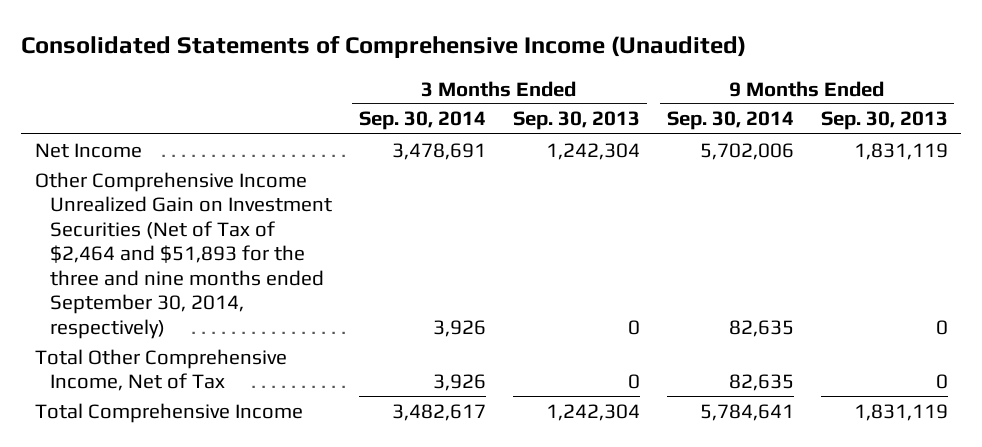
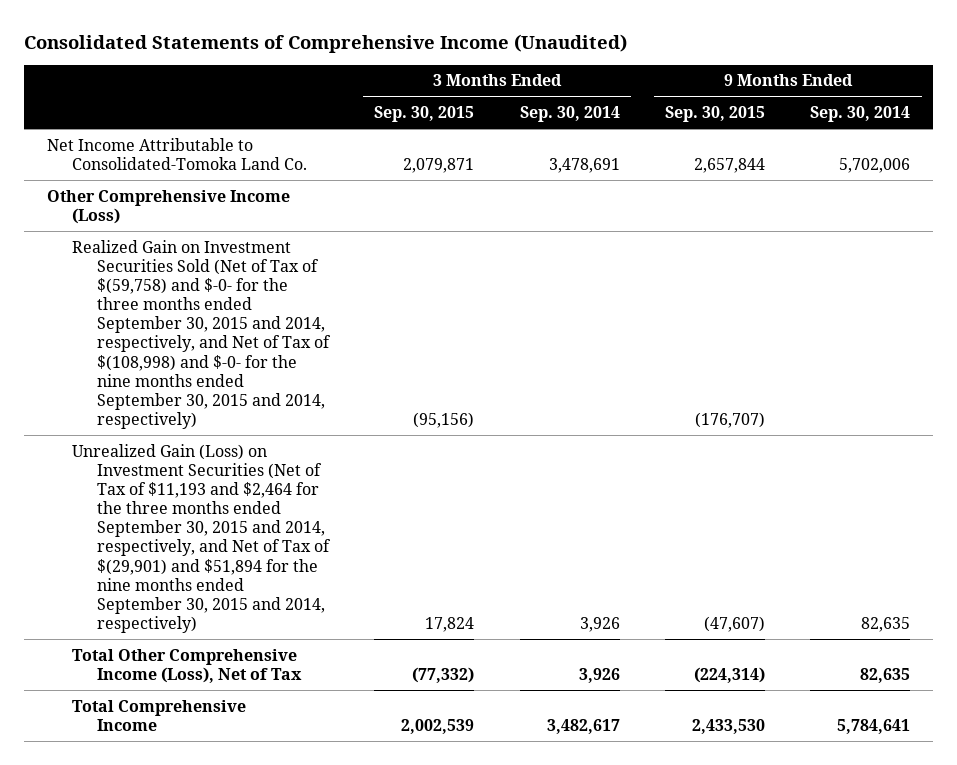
- | 3 Months Ended Sep. 30, 2014 | 3 Months Ended Sep. 30, 2013 | 9 Months Ended Sep. 30, 2014 | 9 Months Ended Sep. 30, 2013
+ | 3 Months Ended Sep. 30, 2015 | 3 Months Ended Sep. 30, 2014 | 9 Months Ended Sep. 30, 2015 | 9 Months Ended Sep. 30, 2014
- Net Income | 3,478,691 | 1,242,304 | 5,702,006 | 1,831,119
- Other Comprehensive Income Unrealized Gain on Investment Securities (Net of Tax of $2,464 and $51,893 for the three and nine months ended September 30, 2014, respectively) | 3,926 | 0 | 82,635 | 0
- Total Other Comprehensive Income, Net of Tax | 3,926 | 0 | 82,635 | 0
+ Net Income Attributable to Consolidated-Tomoka Land Co. | 2,079,871 | 3,478,691 | 2,657,844 | 5,702,006
+ Other Comprehensive Income (Loss)
+ Realized Gain on Investment Securities Sold (Net of Tax of $(59,758) and $-0- for the three months ended September 30, 2015 and 2014, respectively, and Net of Tax of $(108,998) and $-0- for the nine months ended September 30, 2015 and 2014, respectively) | (95,156) | | (176,707) |
+ Unrealized Gain (Loss) on Investment Securities (Net of Tax of $11,193 and $2,464 for the three months ended September 30, 2015 and 2014, respectively, and Net of Tax of $(29,901) and $51,894 for the nine months ended September 30, 2015 and 2014, respectively) | 17,824 | 3,926 | (47,607) | 82,635
+ Total Other Comprehensive Income (Loss), Net of Tax | (77,332) | 3,926 | (224,314) | 82,635

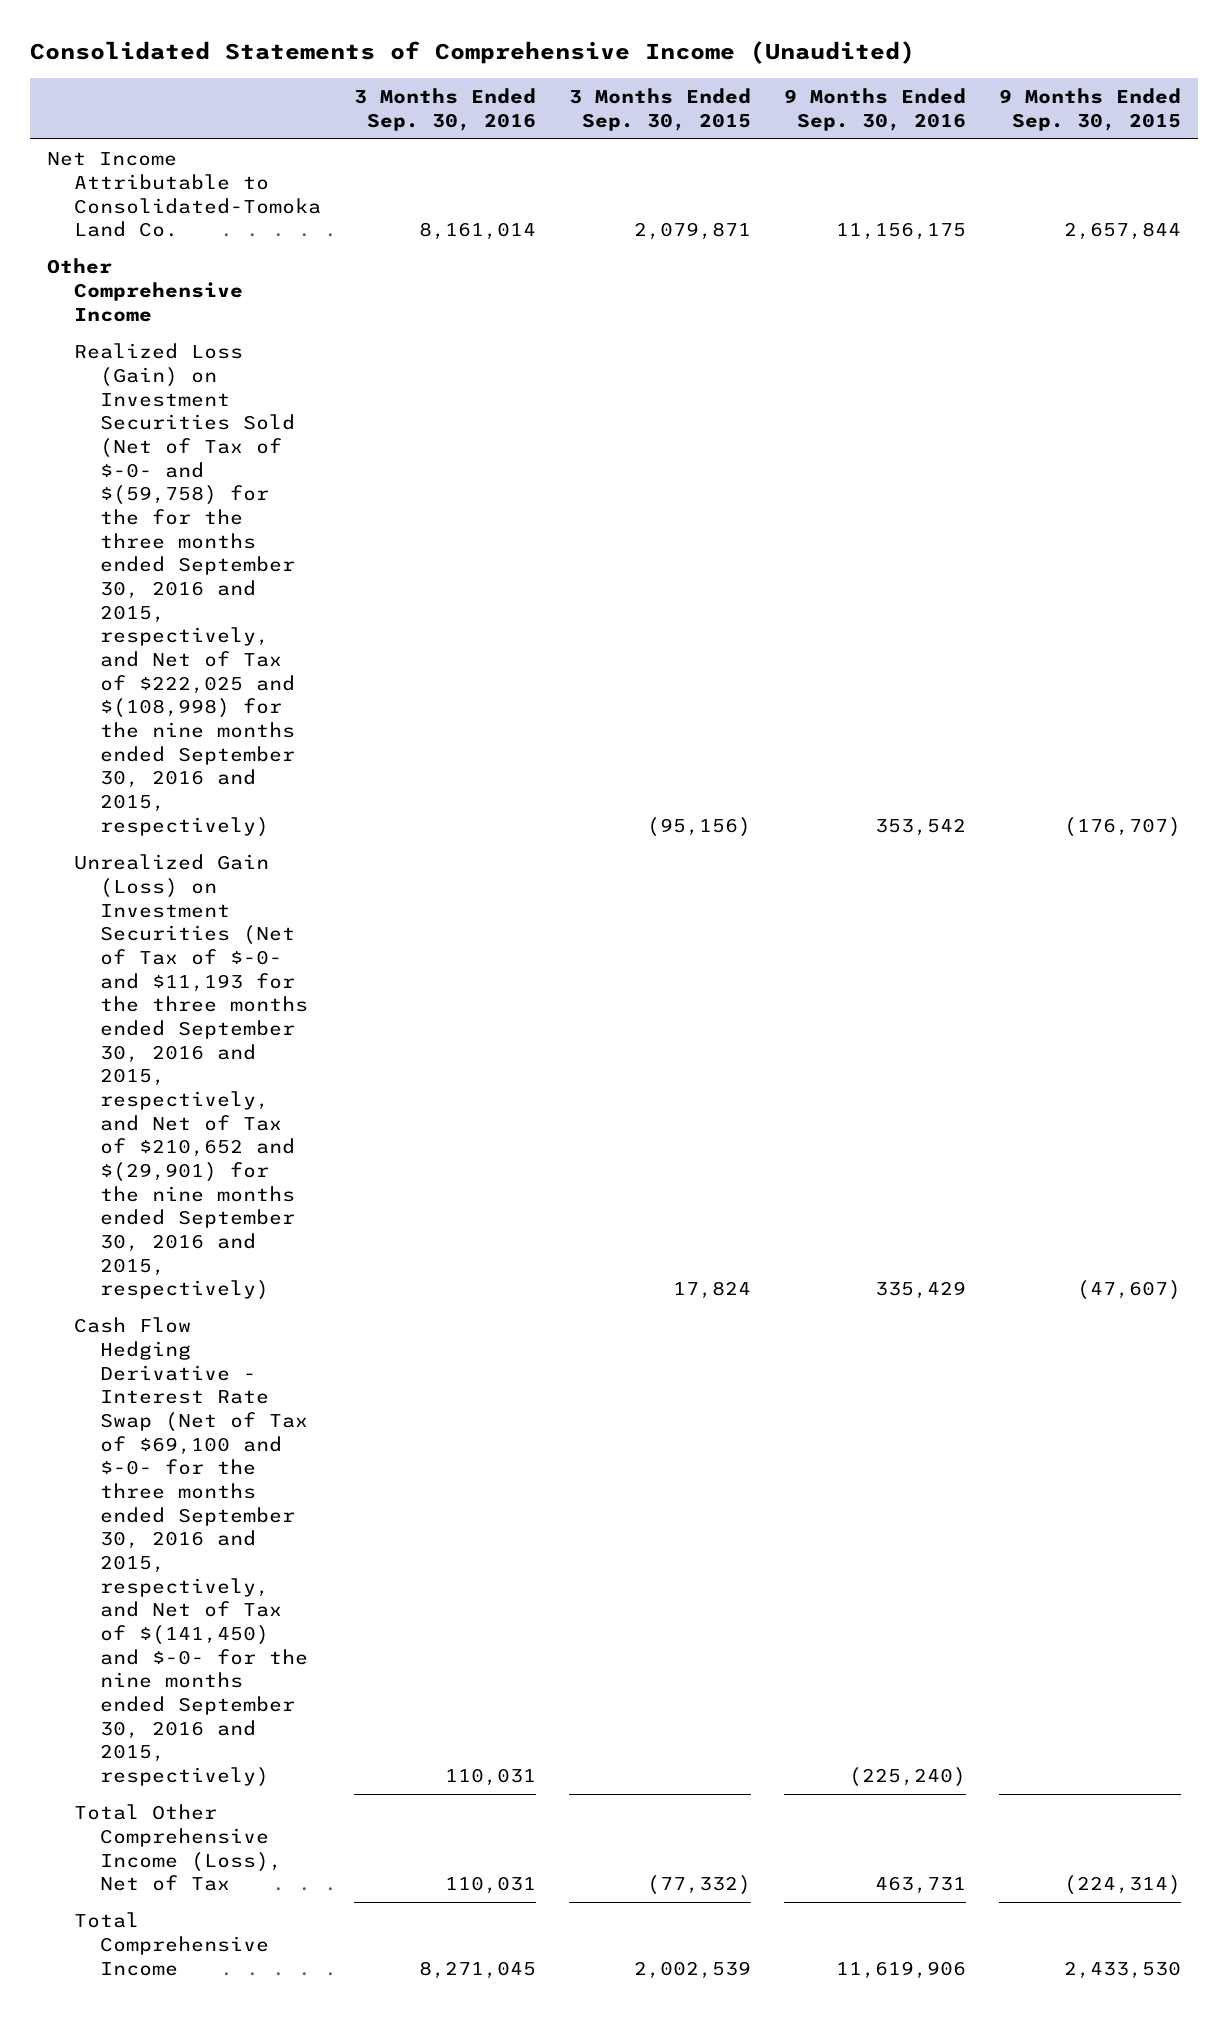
- | 3 Months Ended Sep. 30, 2015 | 3 Months Ended Sep. 30, 2014 | 9 Months Ended Sep. 30, 2015 | 9 Months Ended Sep. 30, 2014
+ | 3 Months Ended Sep. 30, 2016 | 3 Months Ended Sep. 30, 2015 | 9 Months Ended Sep. 30, 2016 | 9 Months Ended Sep. 30, 2015
- Other Comprehensive Income (Loss)
- Realized Gain on Investment Securities Sold (Net of Tax of $(59,758) and $-0- for the three months ended September 30, 2015 and 2014, respectively, and Net of Tax of $(108,998) and $-0- for the nine months ended September 30, 2015 and 2014, respectively) | (95,156) | | (176,707) |
- Unrealized Gain (Loss) on Investment Securities (Net of Tax of $11,193 and $2,464 for the three months ended September 30, 2015 and 2014, respectively, and Net of Tax of $(29,901) and $51,894 for the nine months ended September 30, 2015 and 2014, respectively) | 17,824 | 3,926 | (47,607) | 82,635
+ Other Comprehensive Income
+ Realized Loss (Gain) on Investment Securities Sold (Net of Tax of $-0- and $(59,758) for the for the three months ended September 30, 2016 and 2015, respectively, and Net of Tax of $222,025 and $(108,998) for the nine months ended September 30, 2016 and 2015, respectively) | | (95,156) | 353,542 | (176,707)
+ Unrealized Gain (Loss) on Investment Securities (Net of Tax of $-0- and $11,193 for the three months ended September 30, 2016 and 2015, respectively, and Net of Tax of $210,652 and $(29,901) for the nine months ended September 30, 2016 and 2015, respectively) | | 17,824 | 335,429 | (47,607)
+ Cash Flow Hedging Derivative - Interest Rate Swap (Net of Tax of $69,100 and $-0- for the three months ended September 30, 2016 and 2015, respectively, and Net of Tax of $(141,450) and $-0- for the nine months ended September 30, 2016 and 2015, respectively) | 110,031 | | (225,240) |

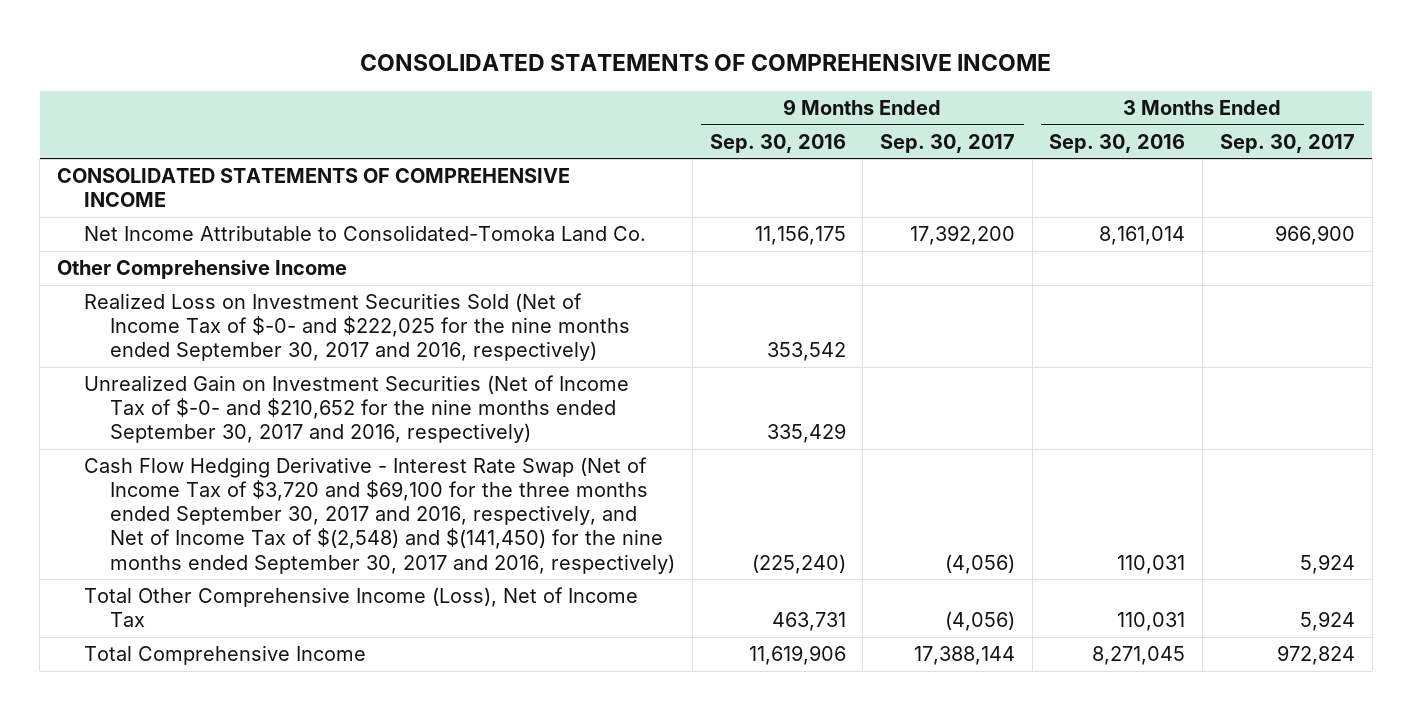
- Consolidated Statements of Comprehensive Income (Unaudited)
+ CONSOLIDATED STATEMENTS OF COMPREHENSIVE INCOME
- | 3 Months Ended Sep. 30, 2016 | 3 Months Ended Sep. 30, 2015 | 9 Months Ended Sep. 30, 2016 | 9 Months Ended Sep. 30, 2015
+ | 9 Months Ended Sep. 30, 2016 | 9 Months Ended Sep. 30, 2017 | 3 Months Ended Sep. 30, 2016 | 3 Months Ended Sep. 30, 2017
+ CONSOLIDATED STATEMENTS OF COMPREHENSIVE INCOME
- Realized Loss (Gain) on Investment Securities Sold (Net of Tax of $-0- and $(59,758) for the for the three months ended September 30, 2016 and 2015, respectively, and Net of Tax of $222,025 and $(108,998) for the nine months ended September 30, 2016 and 2015, respectively) | | (95,156) | 353,542 | (176,707)
- Unrealized Gain (Loss) on Investment Securities (Net of Tax of $-0- and $11,193 for the three months ended September 30, 2016 and 2015, respectively, and Net of Tax of $210,652 and $(29,901) for the nine months ended September 30, 2016 and 2015, respectively) | | 17,824 | 335,429 | (47,607)
- Cash Flow Hedging Derivative - Interest Rate Swap (Net of Tax of $69,100 and $-0- for the three months ended September 30, 2016 and 2015, respectively, and Net of Tax of $(141,450) and $-0- for the nine months ended September 30, 2016 and 2015, respectively) | 110,031 | | (225,240) |
- Total Other Comprehensive Income (Loss), Net of Tax | 110,031 | (77,332) | 463,731 | (224,314)
+ Realized Loss on Investment Securities Sold (Net of Income Tax of $-0- and $222,025 for the nine months ended September 30, 2017 and 2016, respectively) | 353,542 | | |
+ Unrealized Gain on Investment Securities (Net of Income Tax of $-0- and $210,652 for the nine months ended September 30, 2017 and 2016, respectively) | 335,429 | | |
+ Cash Flow Hedging Derivative - Interest Rate Swap (Net of Income Tax of $3,720 and $69,100 for the three months ended September 30, 2017 and 2016, respectively, and Net of Income Tax of $(2,548) and $(141,450) for the nine months ended September 30, 2017 and 2016, respectively) | (225,240) | (4,056) | 110,031 | 5,924
+ Total Other Comprehensive Income (Loss), Net of Income Tax | 463,731 | (4,056) | 110,031 | 5,924

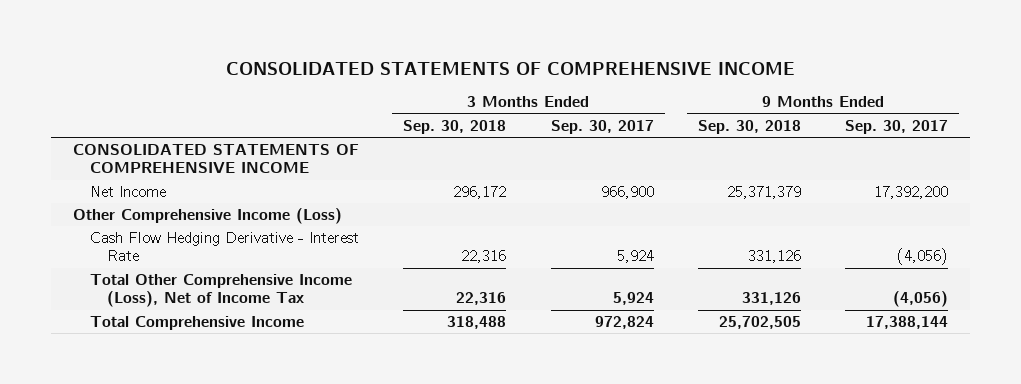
- | 9 Months Ended Sep. 30, 2016 | 9 Months Ended Sep. 30, 2017 | 3 Months Ended Sep. 30, 2016 | 3 Months Ended Sep. 30, 2017
+ | 3 Months Ended Sep. 30, 2018 | 3 Months Ended Sep. 30, 2017 | 9 Months Ended Sep. 30, 2018 | 9 Months Ended Sep. 30, 2017
- Net Income Attributable to Consolidated-Tomoka Land Co. | 11,156,175 | 17,392,200 | 8,161,014 | 966,900
- Other Comprehensive Income
- Realized Loss on Investment Securities Sold (Net of Income Tax of $-0- and $222,025 for the nine months ended September 30, 2017 and 2016, respectively) | 353,542 | | |
- Unrealized Gain on Investment Securities (Net of Income Tax of $-0- and $210,652 for the nine months ended September 30, 2017 and 2016, respectively) | 335,429 | | |
- Cash Flow Hedging Derivative - Interest Rate Swap (Net of Income Tax of $3,720 and $69,100 for the three months ended September 30, 2017 and 2016, respectively, and Net of Income Tax of $(2,548) and $(141,450) for the nine months ended September 30, 2017 and 2016, respectively) | (225,240) | (4,056) | 110,031 | 5,924
+ Net Income | 296,172 | 966,900 | 25,371,379 | 17,392,200
+ Other Comprehensive Income (Loss)
+ Cash Flow Hedging Derivative - Interest Rate | 22,316 | 5,924 | 331,126 | (4,056)

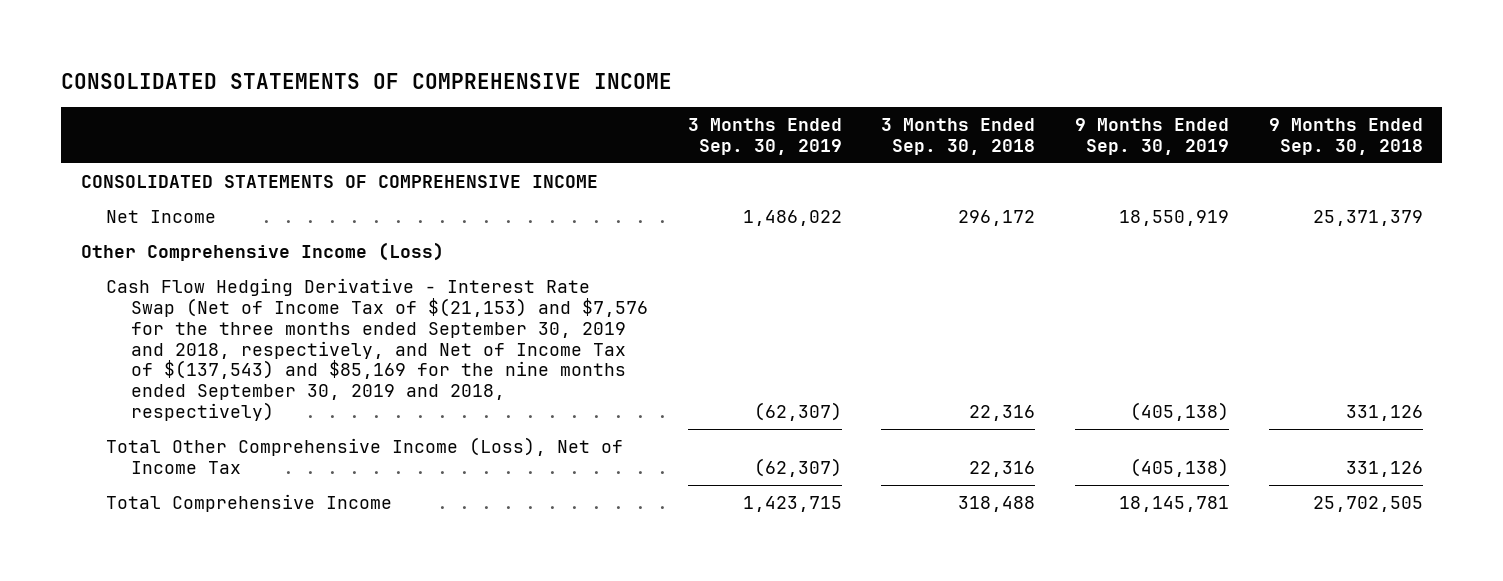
- | 3 Months Ended Sep. 30, 2018 | 3 Months Ended Sep. 30, 2017 | 9 Months Ended Sep. 30, 2018 | 9 Months Ended Sep. 30, 2017
+ | 3 Months Ended Sep. 30, 2019 | 3 Months Ended Sep. 30, 2018 | 9 Months Ended Sep. 30, 2019 | 9 Months Ended Sep. 30, 2018
- Cash Flow Hedging Derivative - Interest Rate | 22,316 | 5,924 | 331,126 | (4,056)
+ Cash Flow Hedging Derivative - Interest Rate Swap (Net of Income Tax of $(21,153) and $7,576 for the three months ended September 30, 2019 and 2018, respectively, and Net of Income Tax of $(137,543) and $85,169 for the nine months ended September 30, 2019 and 2018, respectively) | (62,307) | 22,316 | (405,138) | 331,126

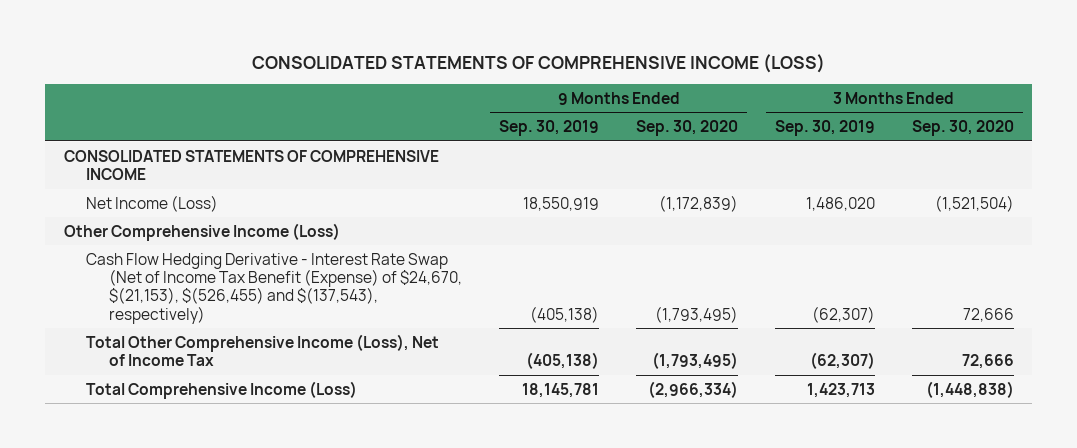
- CONSOLIDATED STATEMENTS OF COMPREHENSIVE INCOME
+ CONSOLIDATED STATEMENTS OF COMPREHENSIVE INCOME (LOSS)
- | 3 Months Ended Sep. 30, 2019 | 3 Months Ended Sep. 30, 2018 | 9 Months Ended Sep. 30, 2019 | 9 Months Ended Sep. 30, 2018
+ | 9 Months Ended Sep. 30, 2019 | 9 Months Ended Sep. 30, 2020 | 3 Months Ended Sep. 30, 2019 | 3 Months Ended Sep. 30, 2020
- Net Income | 1,486,022 | 296,172 | 18,550,919 | 25,371,379
+ Net Income (Loss) | 18,550,919 | (1,172,839) | 1,486,020 | (1,521,504)
- Cash Flow Hedging Derivative - Interest Rate Swap (Net of Income Tax of $(21,153) and $7,576 for the three months ended September 30, 2019 and 2018, respectively, and Net of Income Tax of $(137,543) and $85,169 for the nine months ended September 30, 2019 and 2018, respectively) | (62,307) | 22,316 | (405,138) | 331,126
+ Cash Flow Hedging Derivative - Interest Rate Swap (Net of Income Tax Benefit (Expense) of $24,670, $(21,153), $(526,455) and $(137,543), respectively) | (405,138) | (1,793,495) | (62,307) | 72,666
- Total Comprehensive Income | 1,423,715 | 318,488 | 18,145,781 | 25,702,505
+ Total Comprehensive Income (Loss) | 18,145,781 | (2,966,334) | 1,423,713 | (1,448,838)

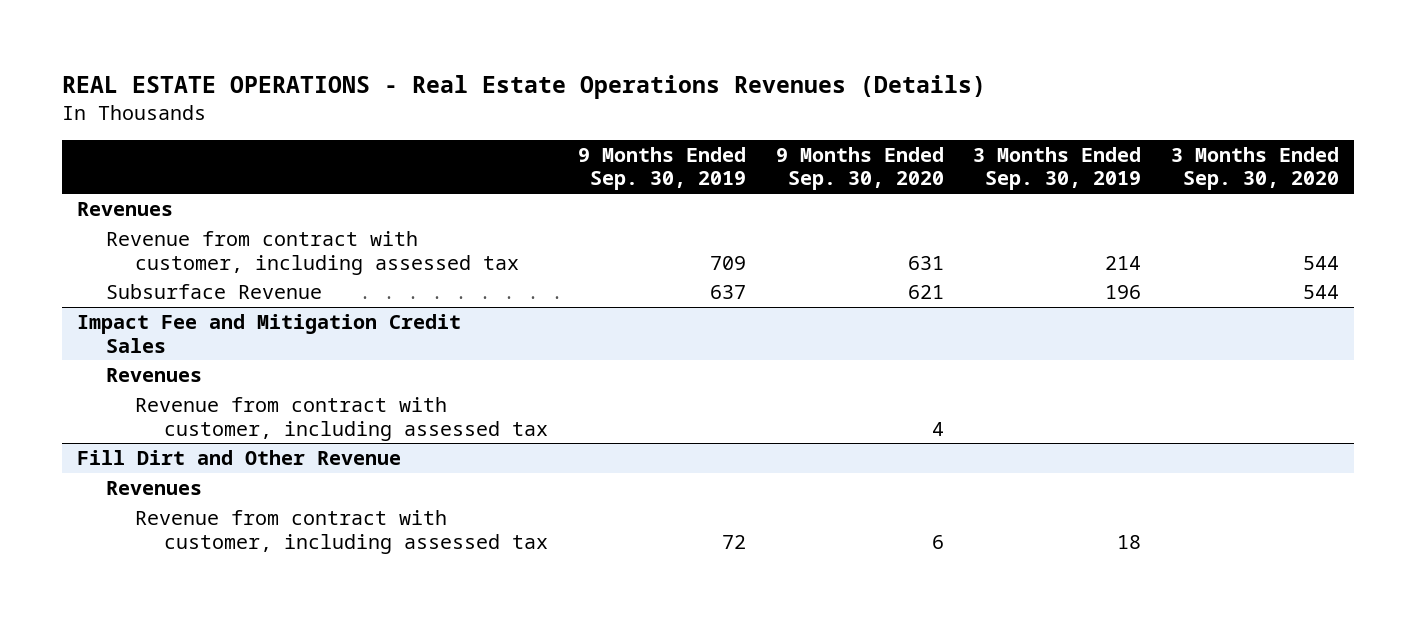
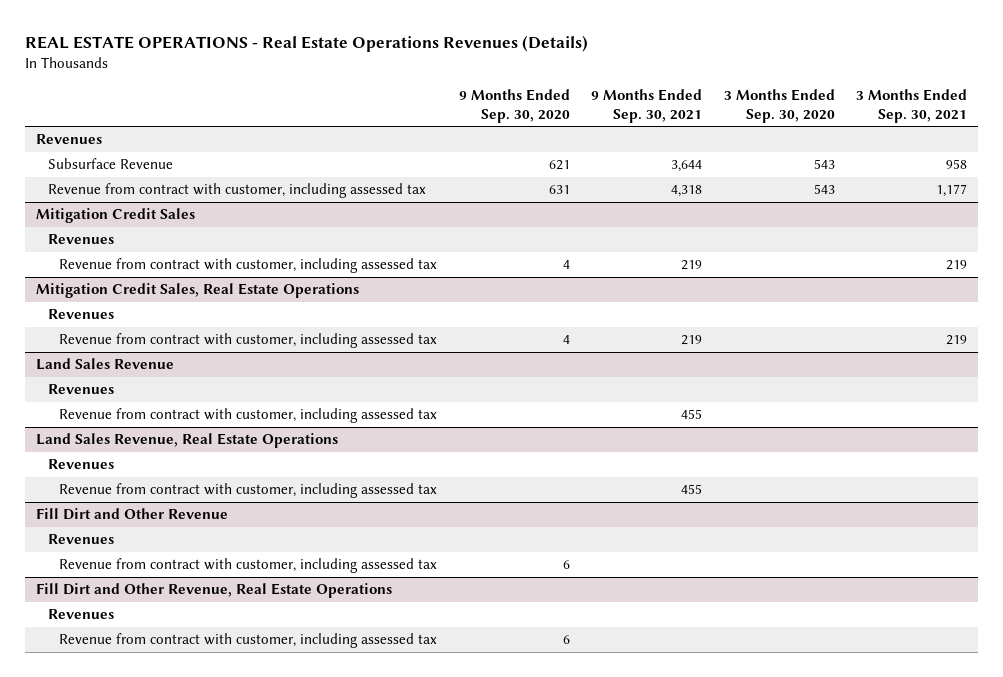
- | 9 Months Ended Sep. 30, 2019 | 9 Months Ended Sep. 30, 2020 | 3 Months Ended Sep. 30, 2019 | 3 Months Ended Sep. 30, 2020
+ | 9 Months Ended Sep. 30, 2020 | 9 Months Ended Sep. 30, 2021 | 3 Months Ended Sep. 30, 2020 | 3 Months Ended Sep. 30, 2021
- Revenue from contract with customer, including assessed tax | 709 | 631 | 214 | 544
- Subsurface Revenue | 637 | 621 | 196 | 544
- Impact Fee and Mitigation Credit Sales
+ Subsurface Revenue | 621 | 3,644 | 543 | 958
+ Revenue from contract with customer, including assessed tax | 631 | 4,318 | 543 | 1,177
+ Mitigation Credit Sales
+ Mitigation Credit Sales, Real Estate Operations
+ Revenues
+ Revenue from contract with customer, including assessed tax | 4 | 219 | | 219
+ Land Sales Revenue
+ Revenues
+ Revenue from contract with customer, including assessed tax | | 455 | |
+ Land Sales Revenue, Real Estate Operations
+ Revenues
+ Revenue from contract with customer, including assessed tax | | 455 | |
+ Fill Dirt and Other Revenue, Real Estate Operations
+ Revenues
+ Revenue from contract with customer, including assessed tax | 6 | | |

